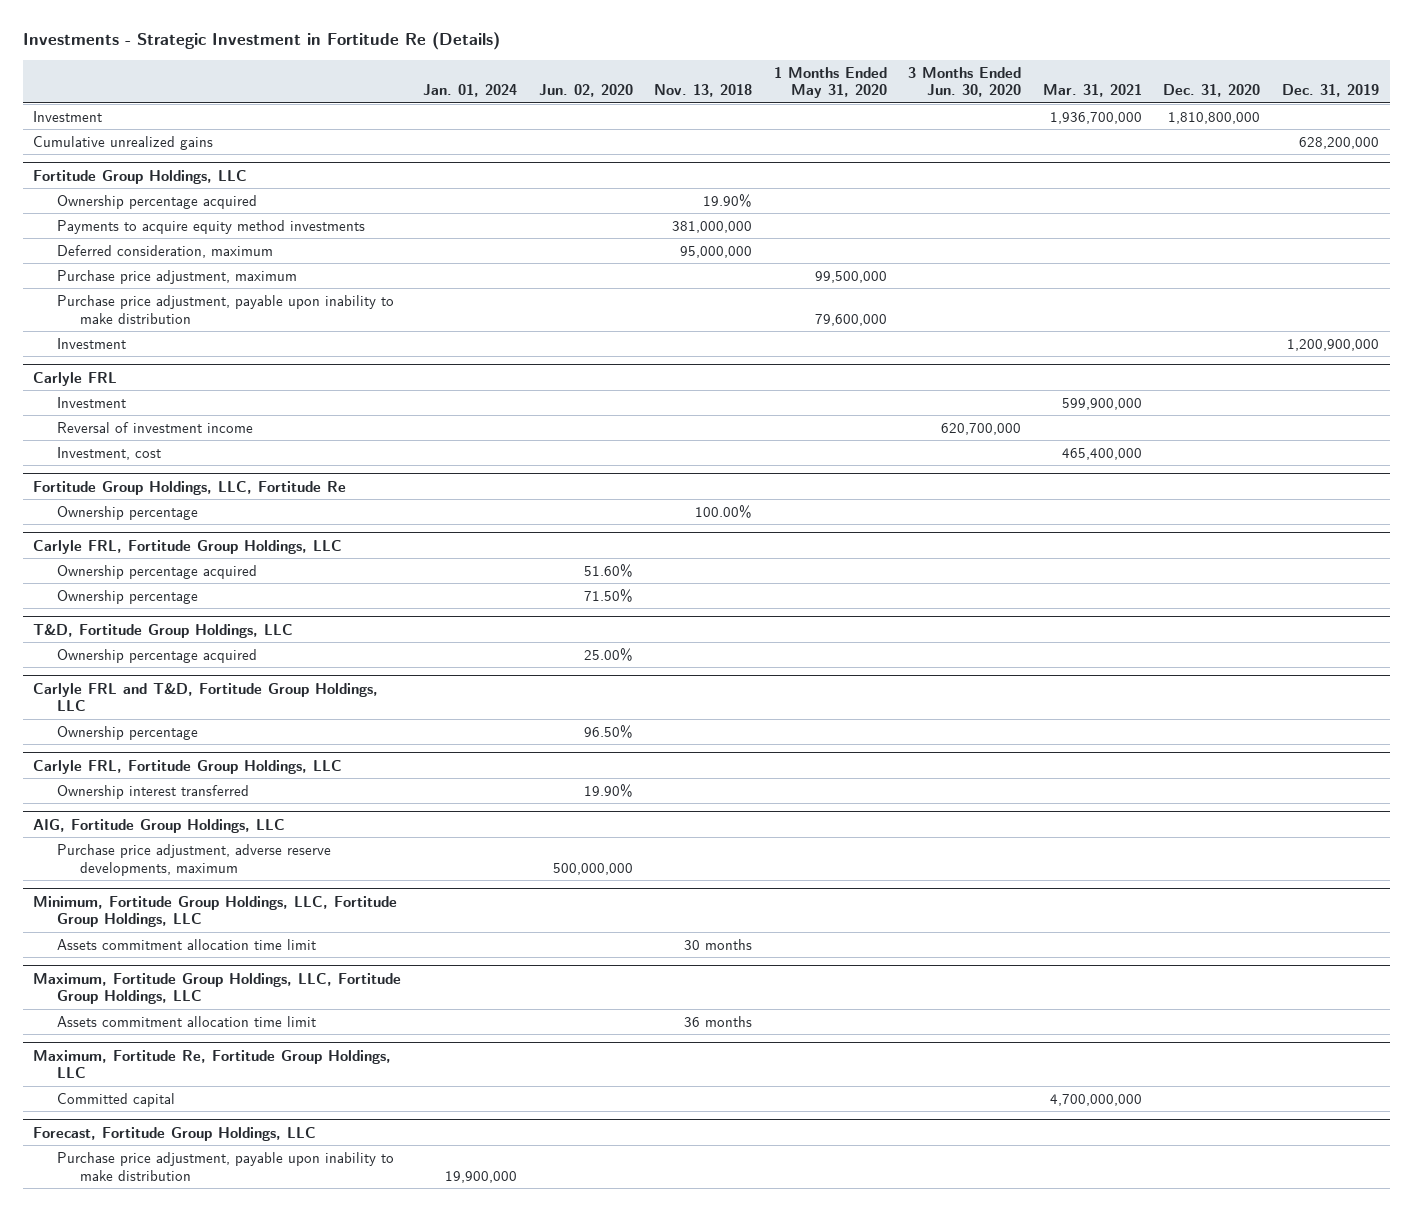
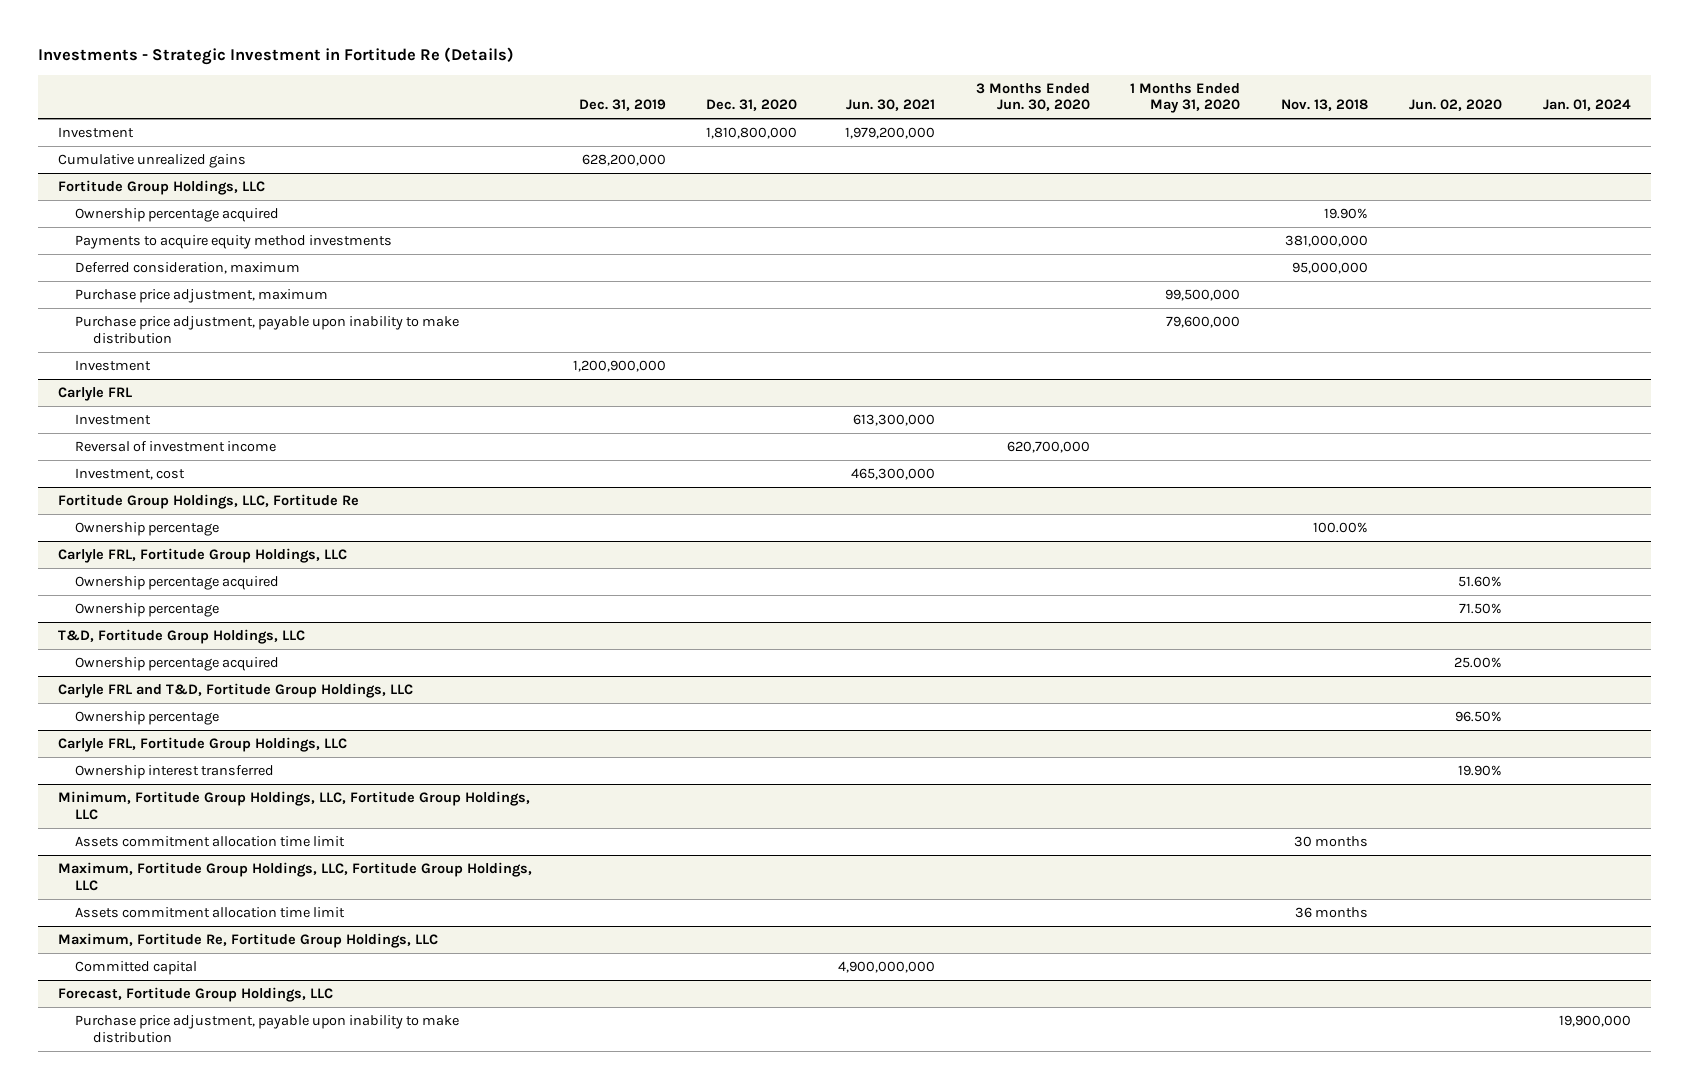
- | Jan. 01, 2024 | Jun. 02, 2020 | Nov. 13, 2018 | 1 Months Ended May 31, 2020 | 3 Months Ended Jun. 30, 2020 | Mar. 31, 2021 | Dec. 31, 2020 | Dec. 31, 2019
+ | Dec. 31, 2019 | Dec. 31, 2020 | Jun. 30, 2021 | 3 Months Ended Jun. 30, 2020 | 1 Months Ended May 31, 2020 | Nov. 13, 2018 | Jun. 02, 2020 | Jan. 01, 2024
- AIG, Fortitude Group Holdings, LLC
- Purchase price adjustment, adverse reserve developments, maximum | | 500,000,000 | | | | | |

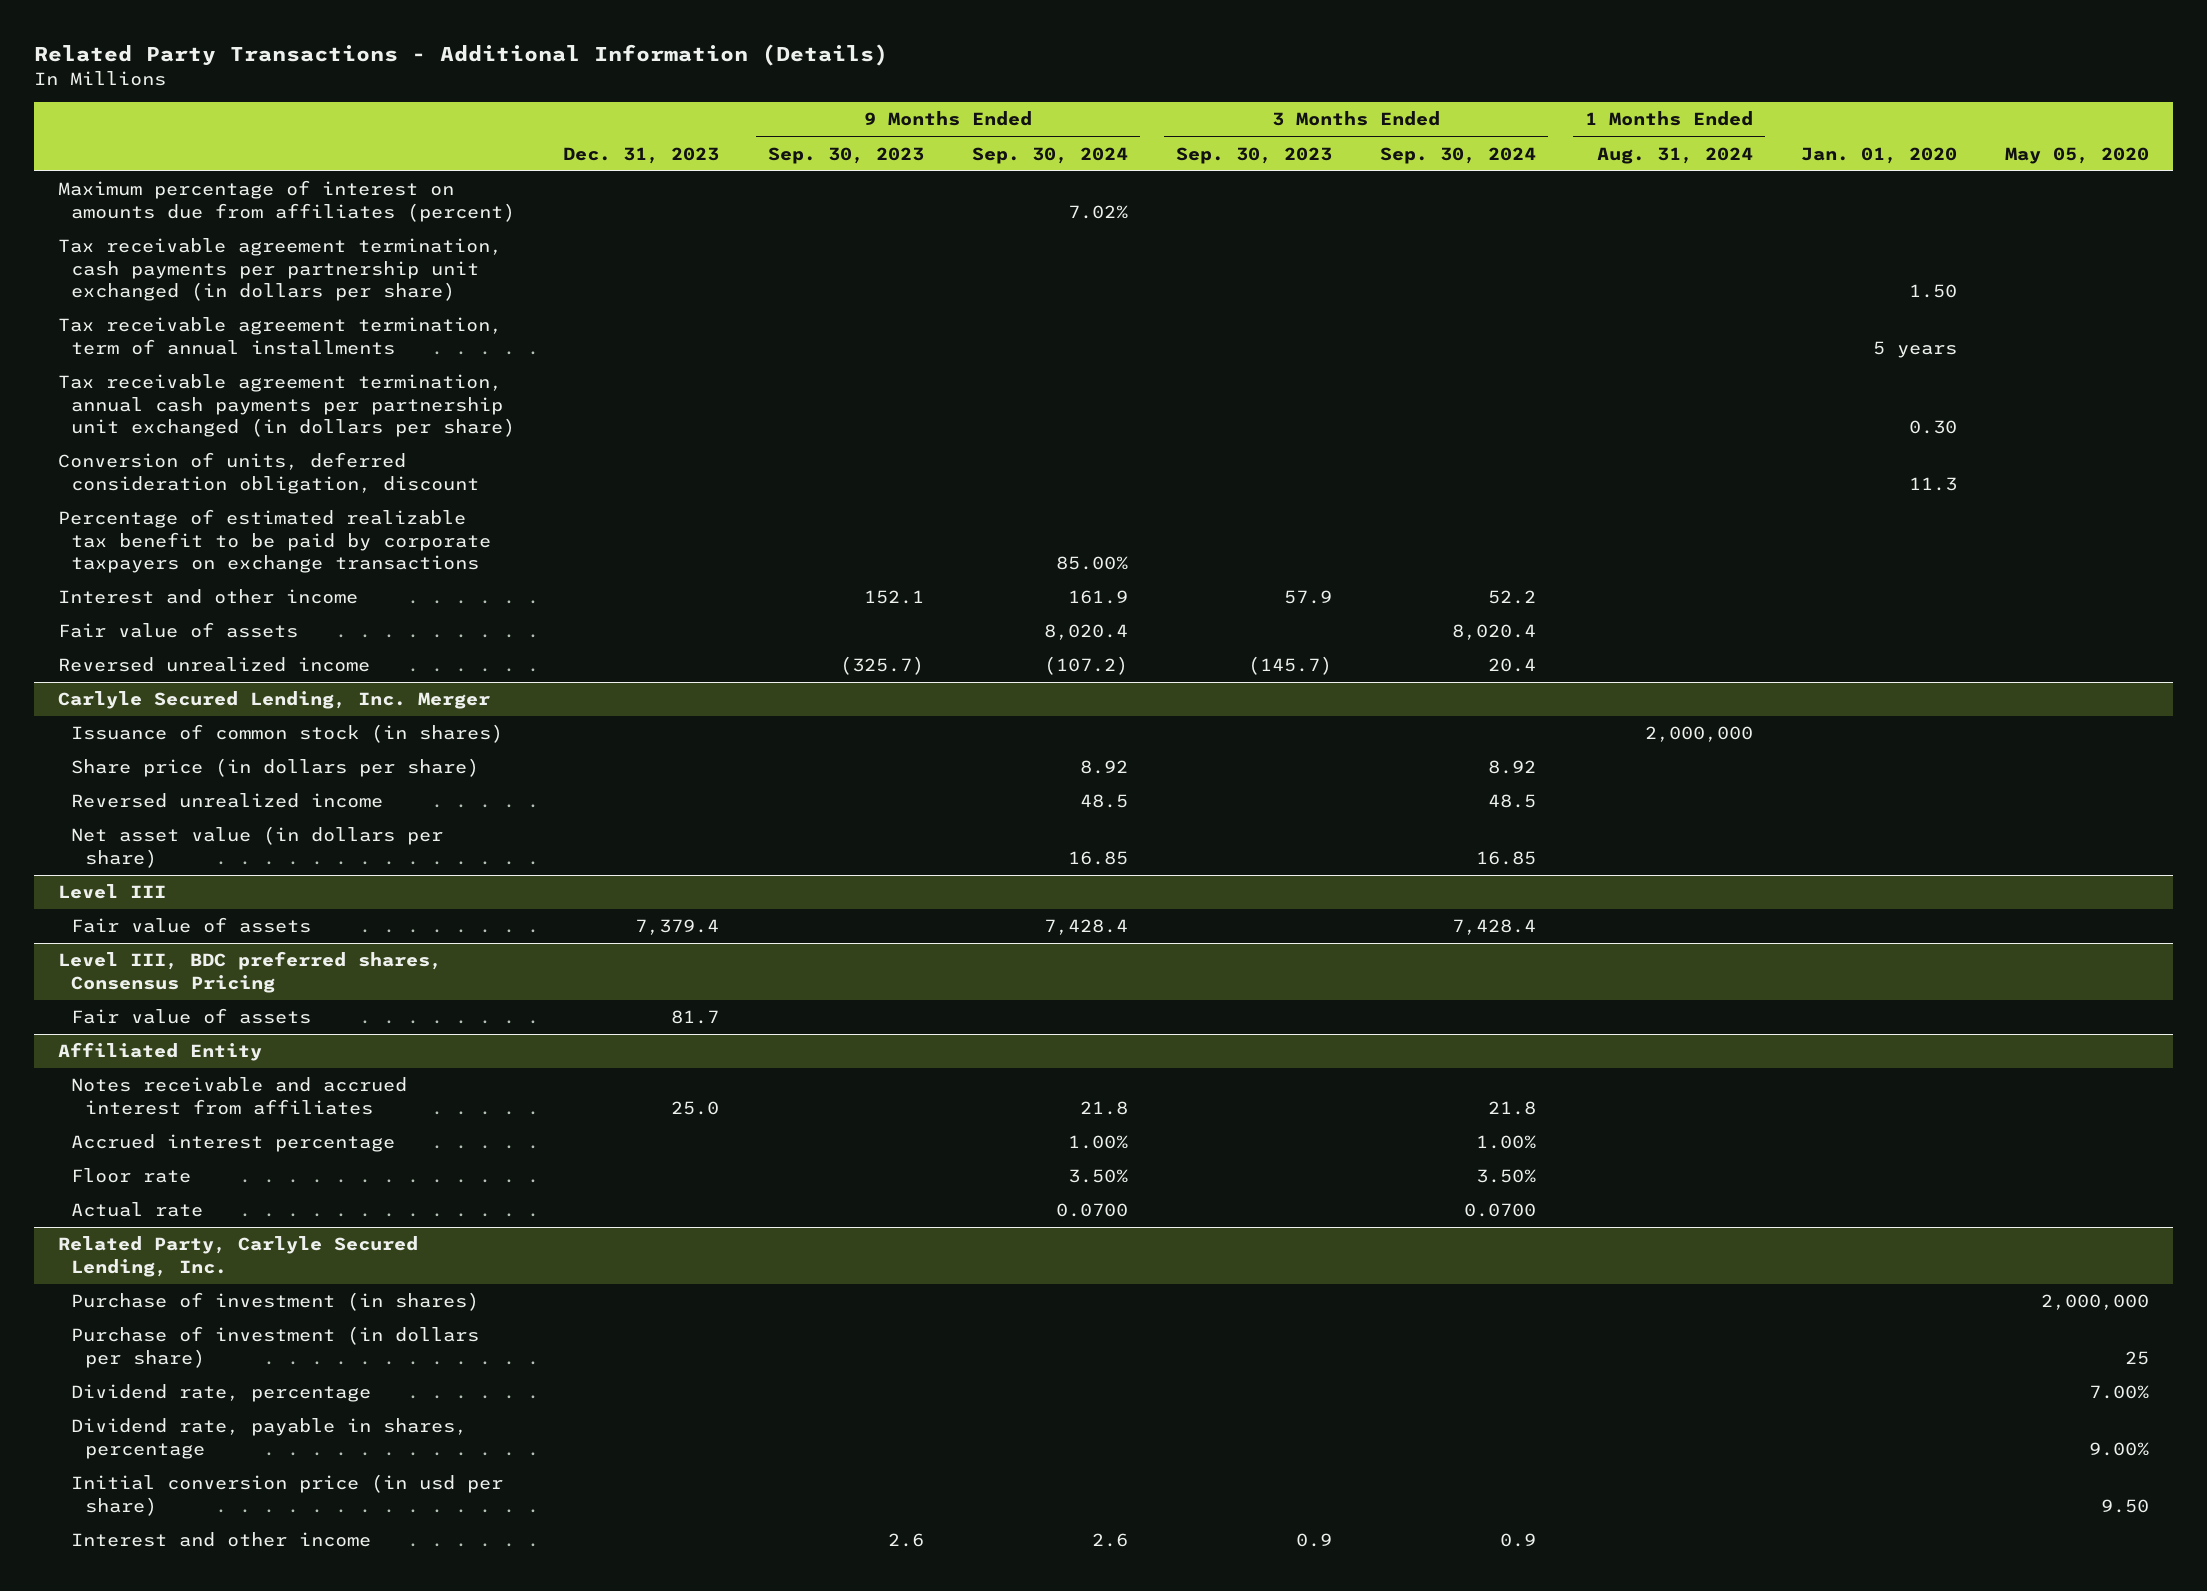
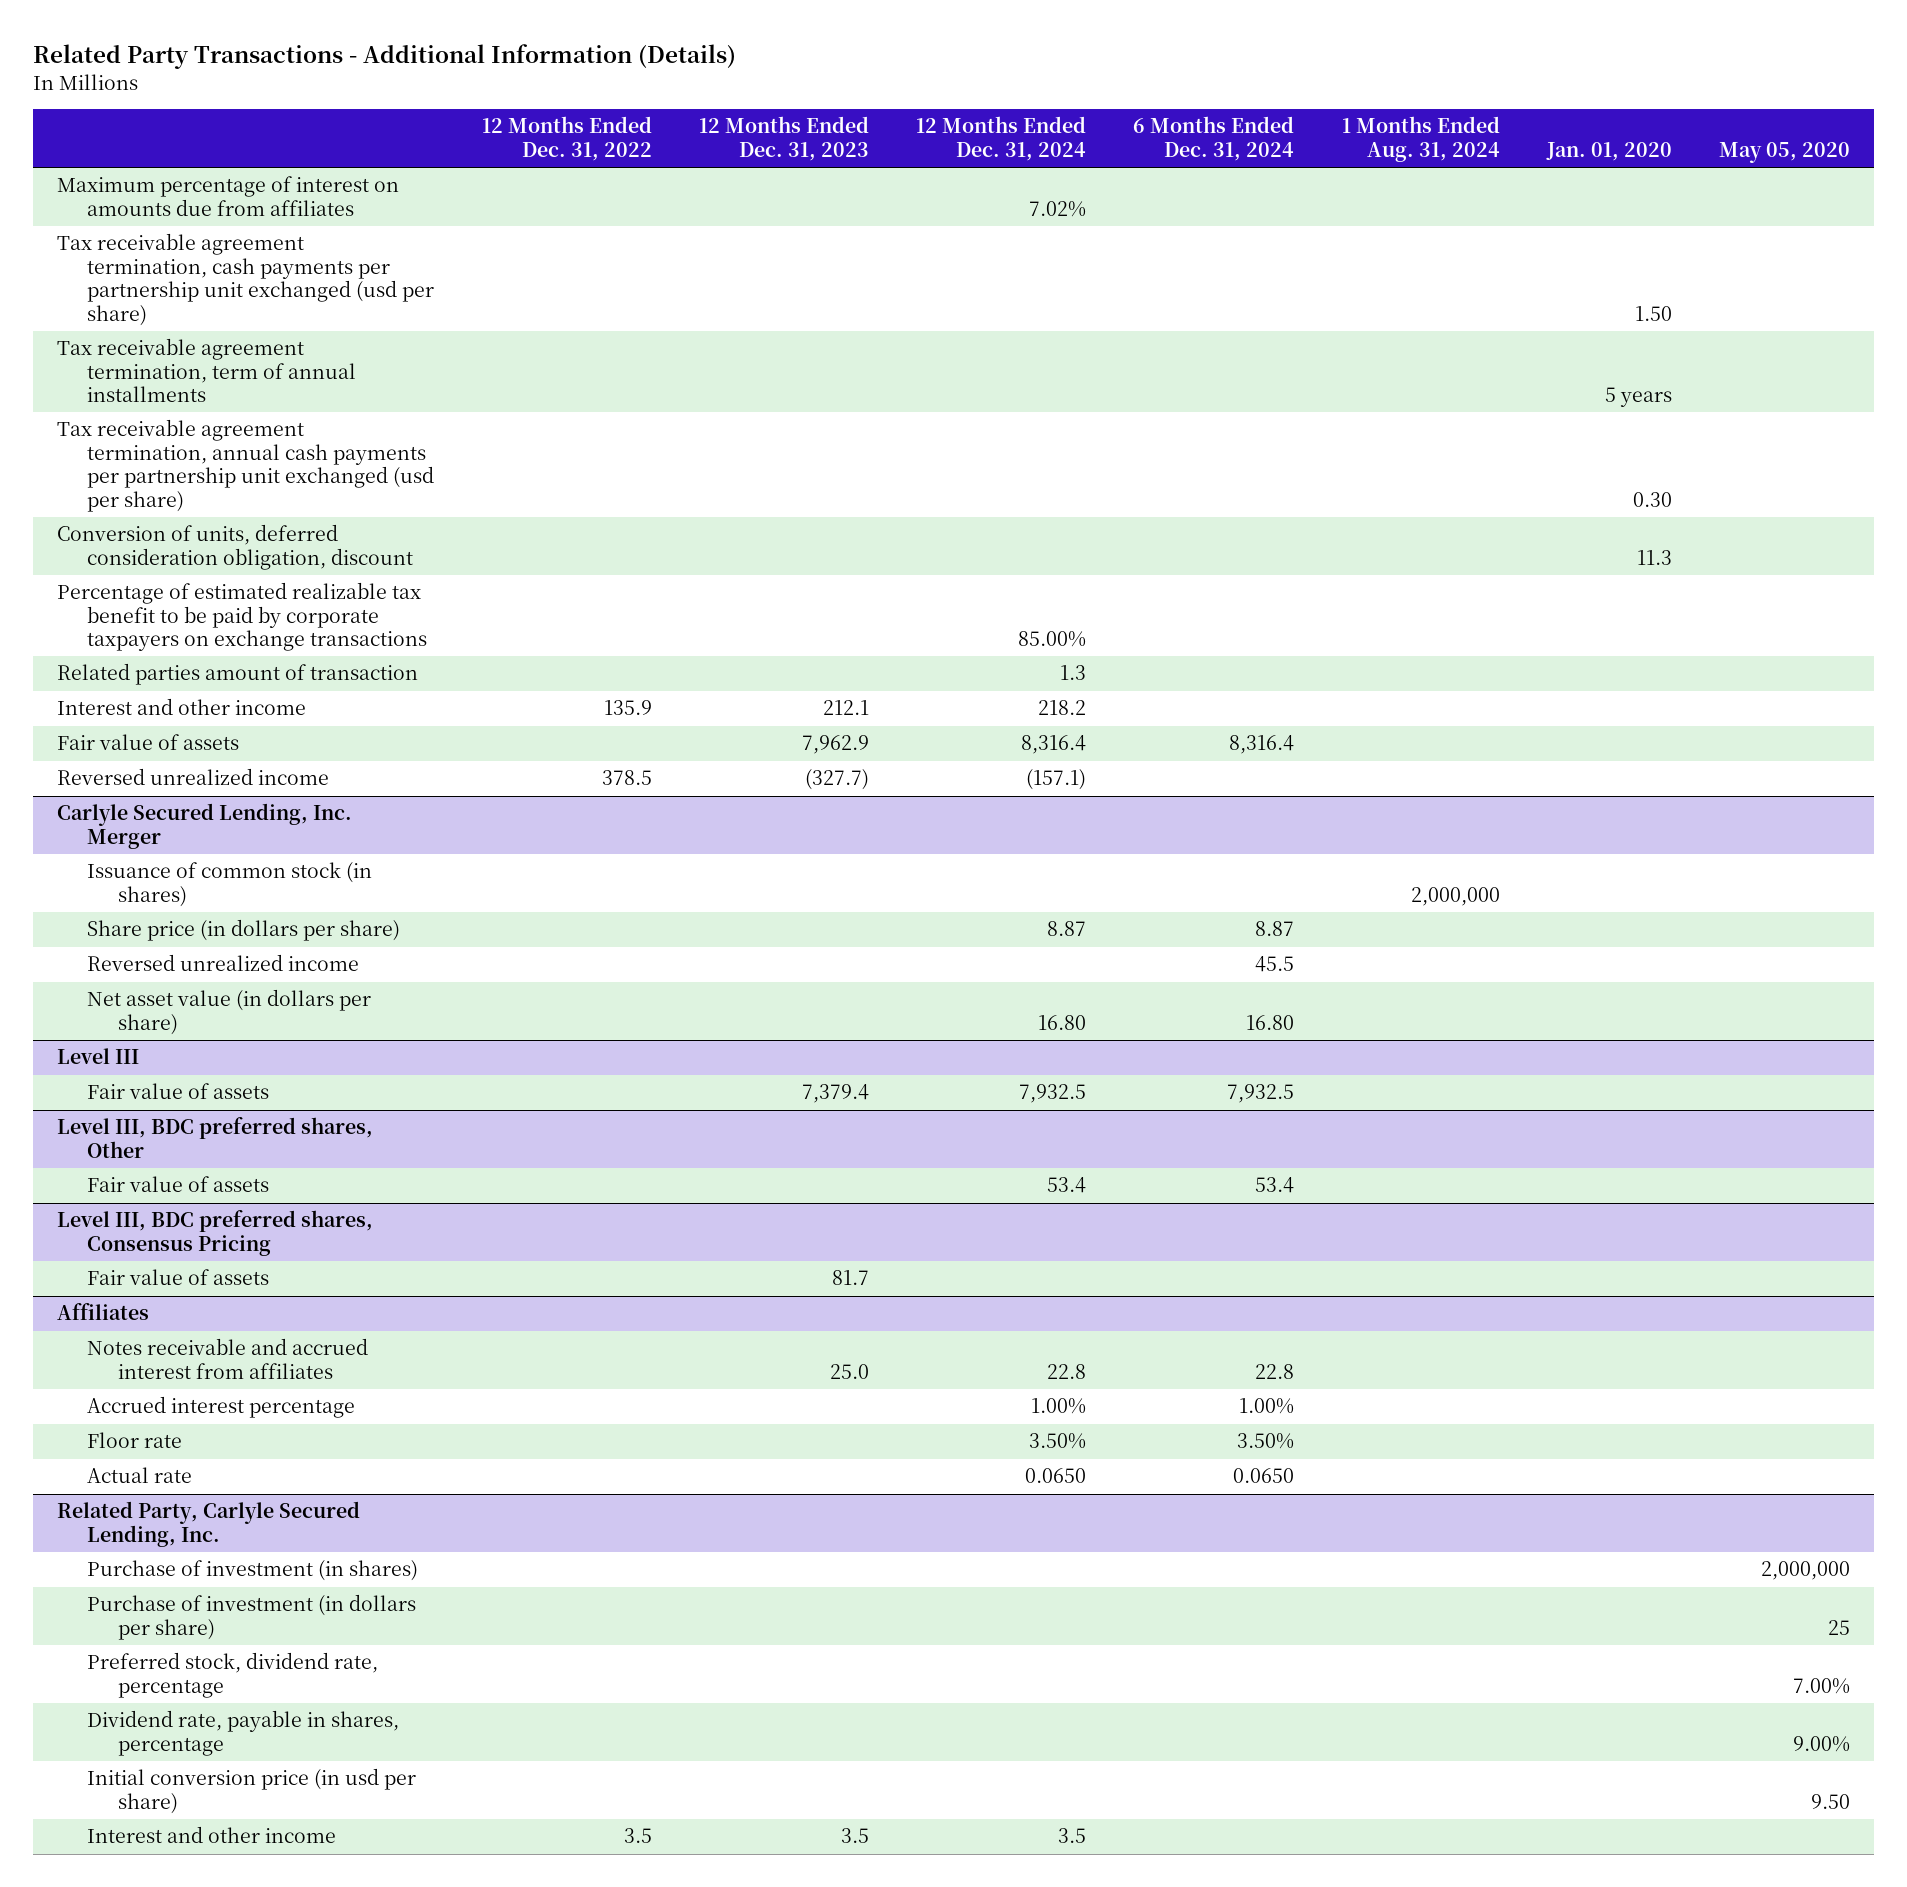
- | Dec. 31, 2023 | 9 Months Ended Sep. 30, 2023 | 9 Months Ended Sep. 30, 2024 | 3 Months Ended Sep. 30, 2023 | 3 Months Ended Sep. 30, 2024 | 1 Months Ended Aug. 31, 2024 | Jan. 01, 2020 | May 05, 2020
+ | 12 Months Ended Dec. 31, 2022 | 12 Months Ended Dec. 31, 2023 | 12 Months Ended Dec. 31, 2024 | 6 Months Ended Dec. 31, 2024 | 1 Months Ended Aug. 31, 2024 | Jan. 01, 2020 | May 05, 2020
- Maximum percentage of interest on amounts due from affiliates (percent) | | | 7.02% | | | | |
- Tax receivable agreement termination, cash payments per partnership unit exchanged (in dollars per share) | | | | | | | 1.50 |
+ Maximum percentage of interest on amounts due from affiliates | | | 7.02% | | | |
+ Tax receivable agreement termination, cash payments per partnership unit exchanged (usd per share) | | | | | | 1.50 |
- Tax receivable agreement termination, annual cash payments per partnership unit exchanged (in dollars per share) | | | | | | | 0.30 |
+ Tax receivable agreement termination, annual cash payments per partnership unit exchanged (usd per share) | | | | | | 0.30 |
+ Related parties amount of transaction | | | 1.3 | | | |
+ Level III, BDC preferred shares, Other
+ Fair value of assets | | | 53.4 | 53.4 | | |
- Affiliated Entity
+ Affiliates
@ Related Party, Carlyle Secured Lending, Inc.
- Dividend rate, percentage | | | | | | | | 7.00%
+ Preferred stock, dividend rate, percentage | | | | | | | 7.00%

